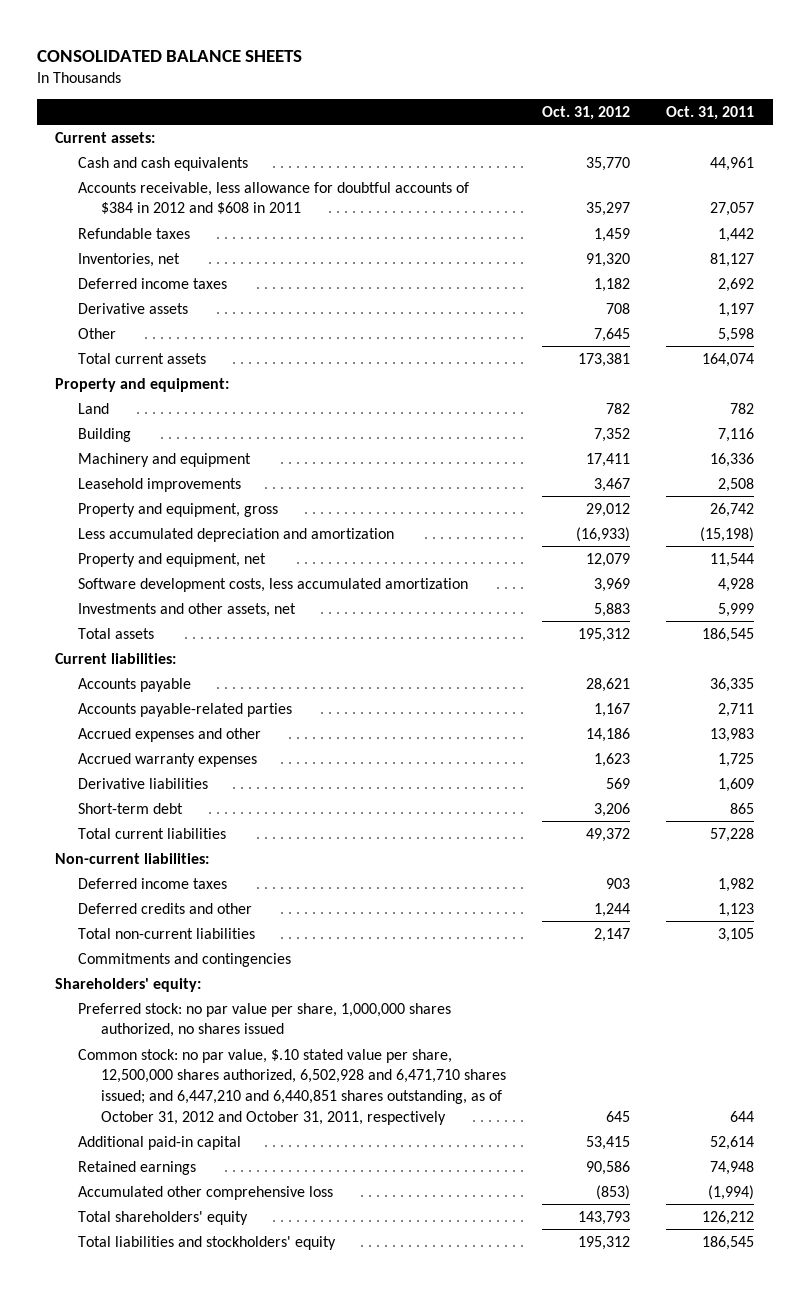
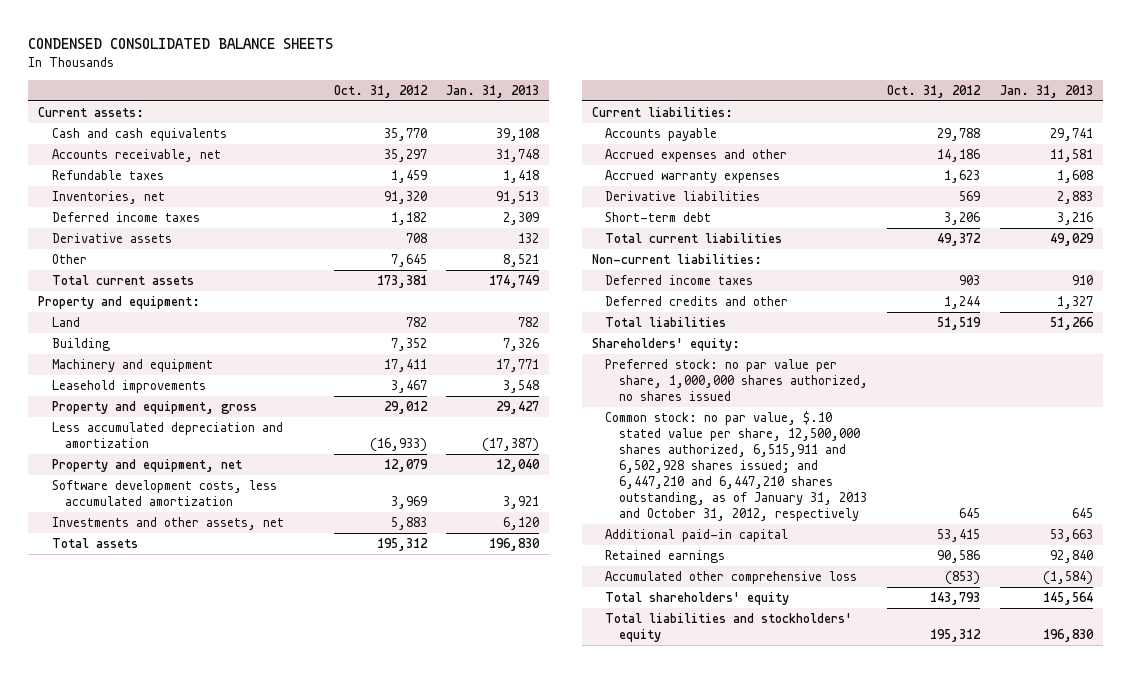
- CONSOLIDATED BALANCE SHEETS
+ CONDENSED CONSOLIDATED BALANCE SHEETS
- | Oct. 31, 2012 | Oct. 31, 2011
+ | Oct. 31, 2012 | Jan. 31, 2013
- Accounts receivable, less allowance for doubtful accounts of $384 in 2012 and $608 in 2011 | 35,297 | 27,057
+ Accounts receivable, net | 35,297 | 31,748
- Accounts payable | 28,621 | 36,335
- Accounts payable-related parties | 1,167 | 2,711
+ Accounts payable | 29,788 | 29,741
- Total non-current liabilities | 2,147 | 3,105
- Commitments and contingencies
+ Total liabilities | 51,519 | 51,266
- Common stock: no par value, $.10 stated value per share, 12,500,000 shares authorized, 6,502,928 and 6,471,710 shares issued; and 6,447,210 and 6,440,851 shares outstanding, as of October 31, 2012 and October 31, 2011, respectively | 645 | 644
+ Common stock: no par value, $.10 stated value per share, 12,500,000 shares authorized, 6,515,911 and 6,502,928 shares issued; and 6,447,210 and 6,447,210 shares outstanding, as of January 31, 2013 and October 31, 2012, respectively | 645 | 645

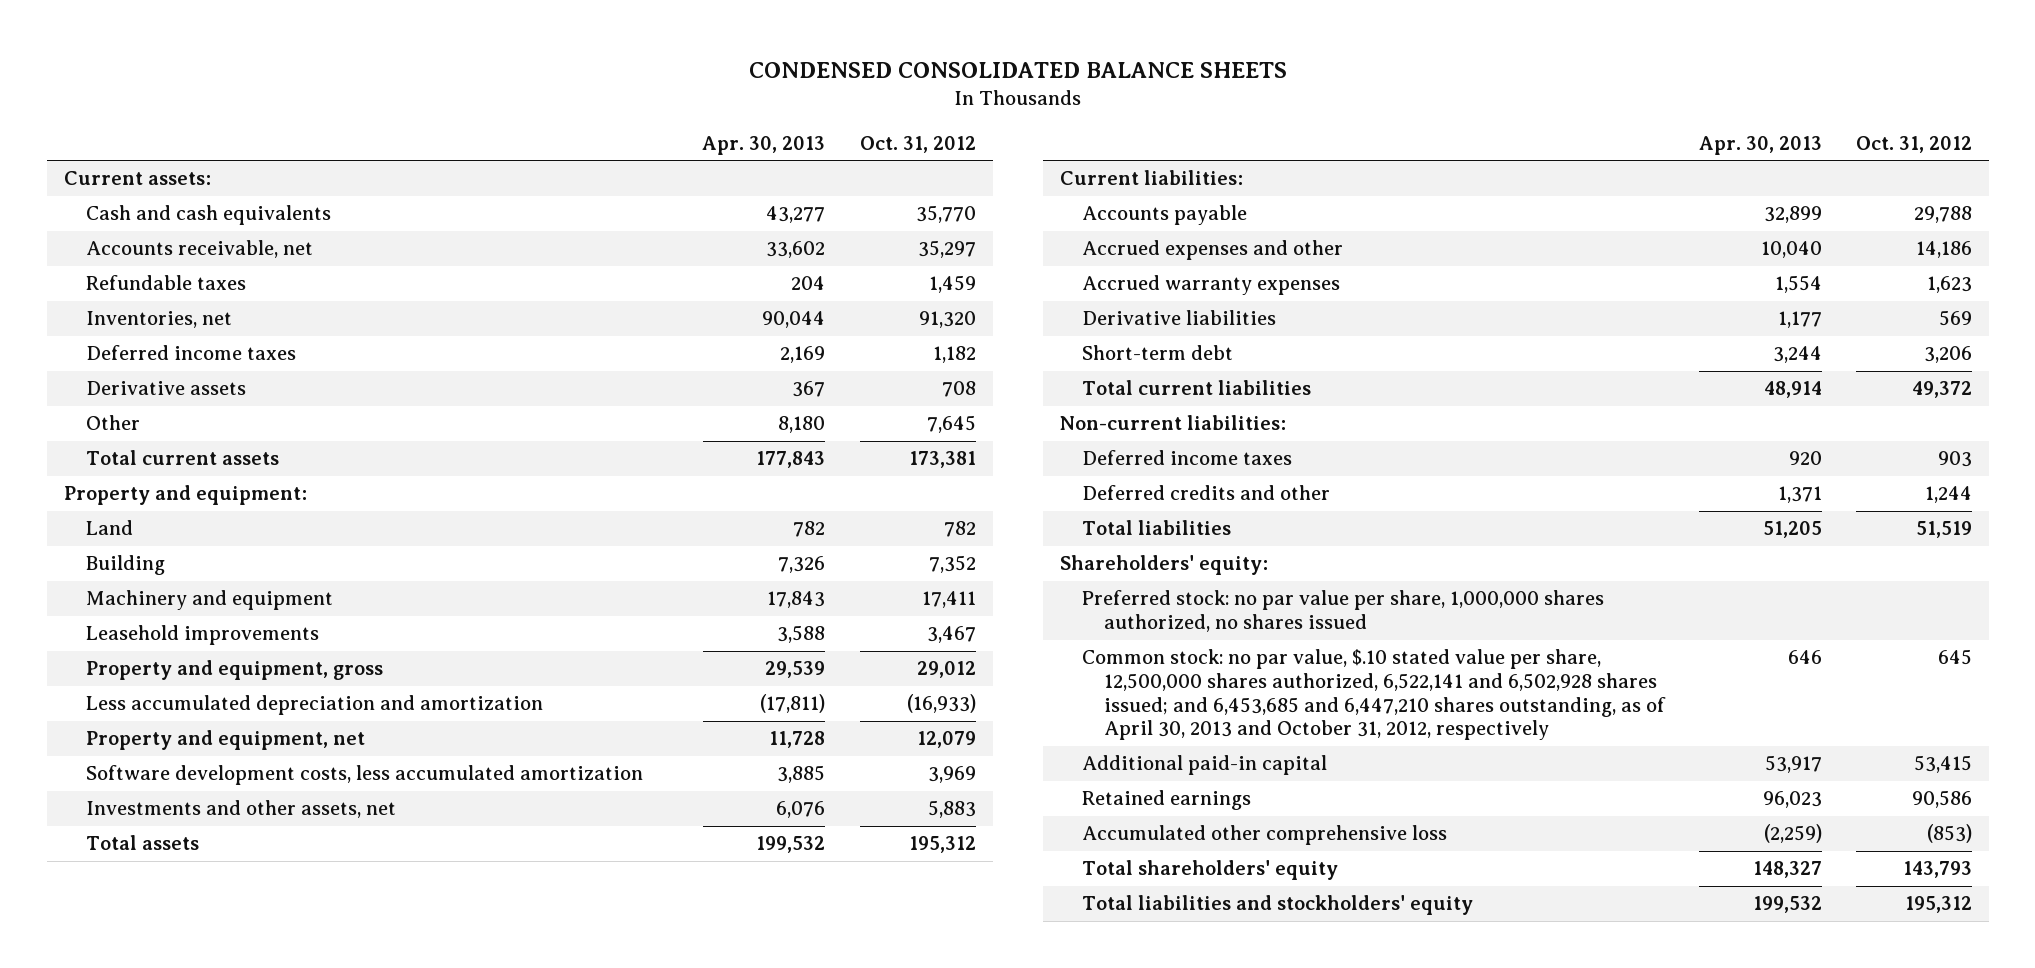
- | Oct. 31, 2012 | Jan. 31, 2013
+ | Apr. 30, 2013 | Oct. 31, 2012
- Common stock: no par value, $.10 stated value per share, 12,500,000 shares authorized, 6,515,911 and 6,502,928 shares issued; and 6,447,210 and 6,447,210 shares outstanding, as of January 31, 2013 and October 31, 2012, respectively | 645 | 645
+ Common stock: no par value, $.10 stated value per share, 12,500,000 shares authorized, 6,522,141 and 6,502,928 shares issued; and 6,453,685 and 6,447,210 shares outstanding, as of April 30, 2013 and October 31, 2012, respectively | 646 | 645

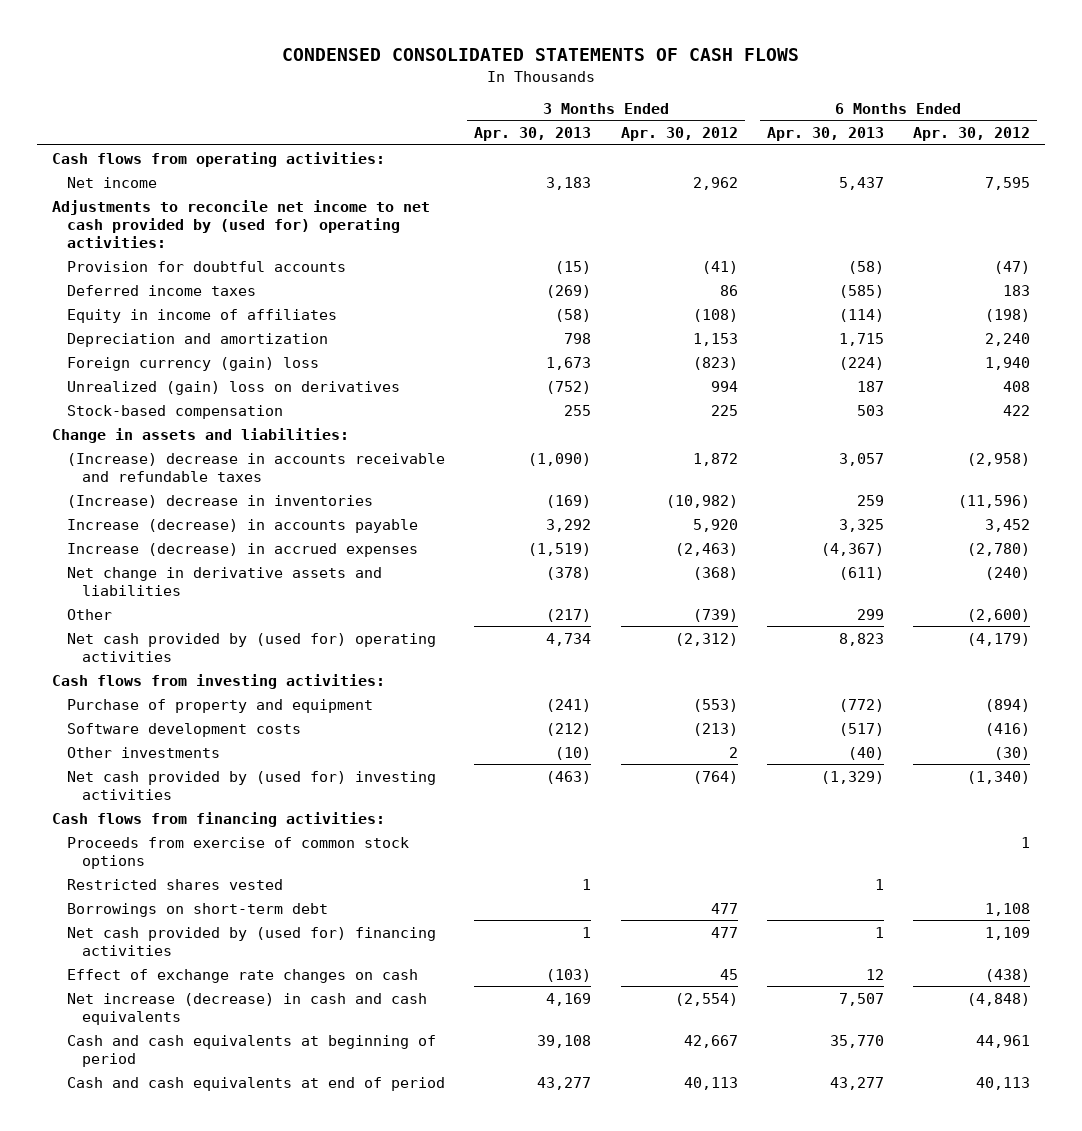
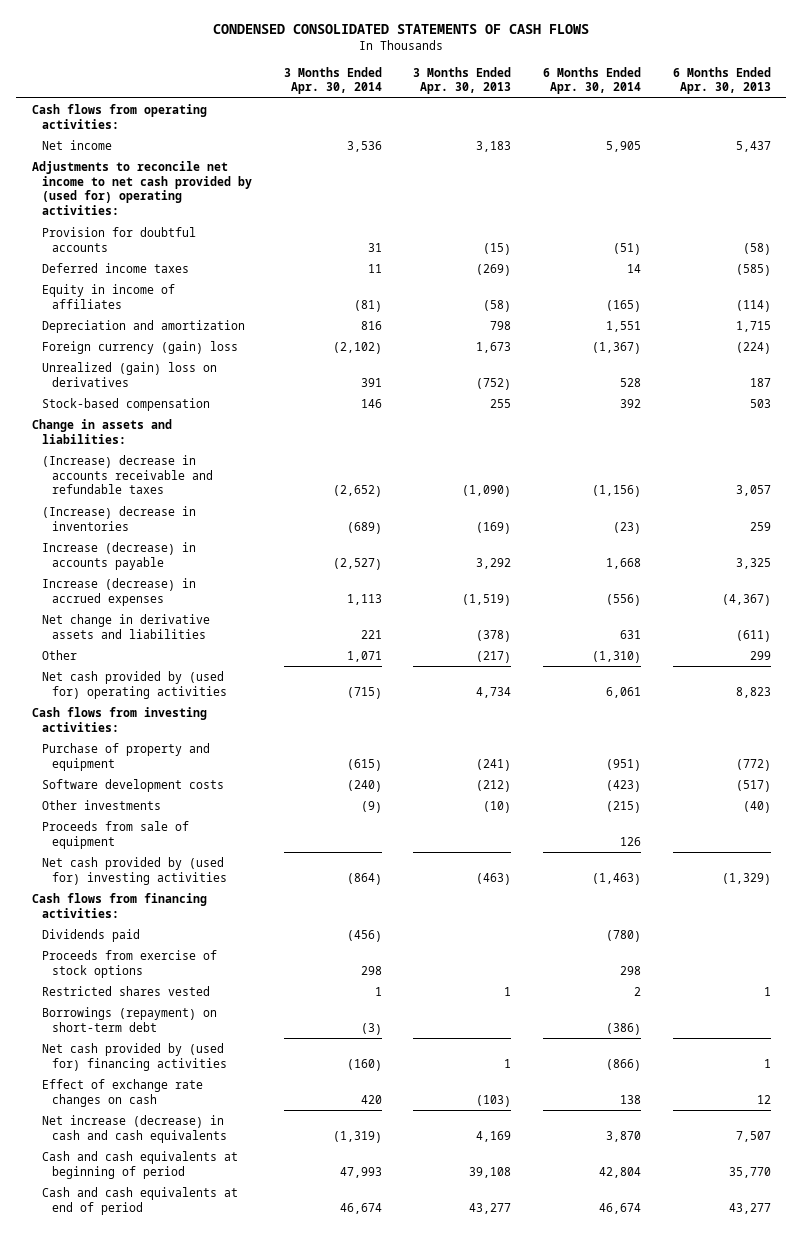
- | 3 Months Ended Apr. 30, 2013 | 3 Months Ended Apr. 30, 2012 | 6 Months Ended Apr. 30, 2013 | 6 Months Ended Apr. 30, 2012
+ | 3 Months Ended Apr. 30, 2014 | 3 Months Ended Apr. 30, 2013 | 6 Months Ended Apr. 30, 2014 | 6 Months Ended Apr. 30, 2013
+ Proceeds from sale of equipment | | | 126 |
- Proceeds from exercise of common stock options | | | | 1
+ Dividends paid | (456) | | (780) |
+ Proceeds from exercise of stock options | 298 | | 298 |
- Borrowings on short-term debt | | 477 | | 1,108
+ Borrowings (repayment) on short-term debt | (3) | | (386) |

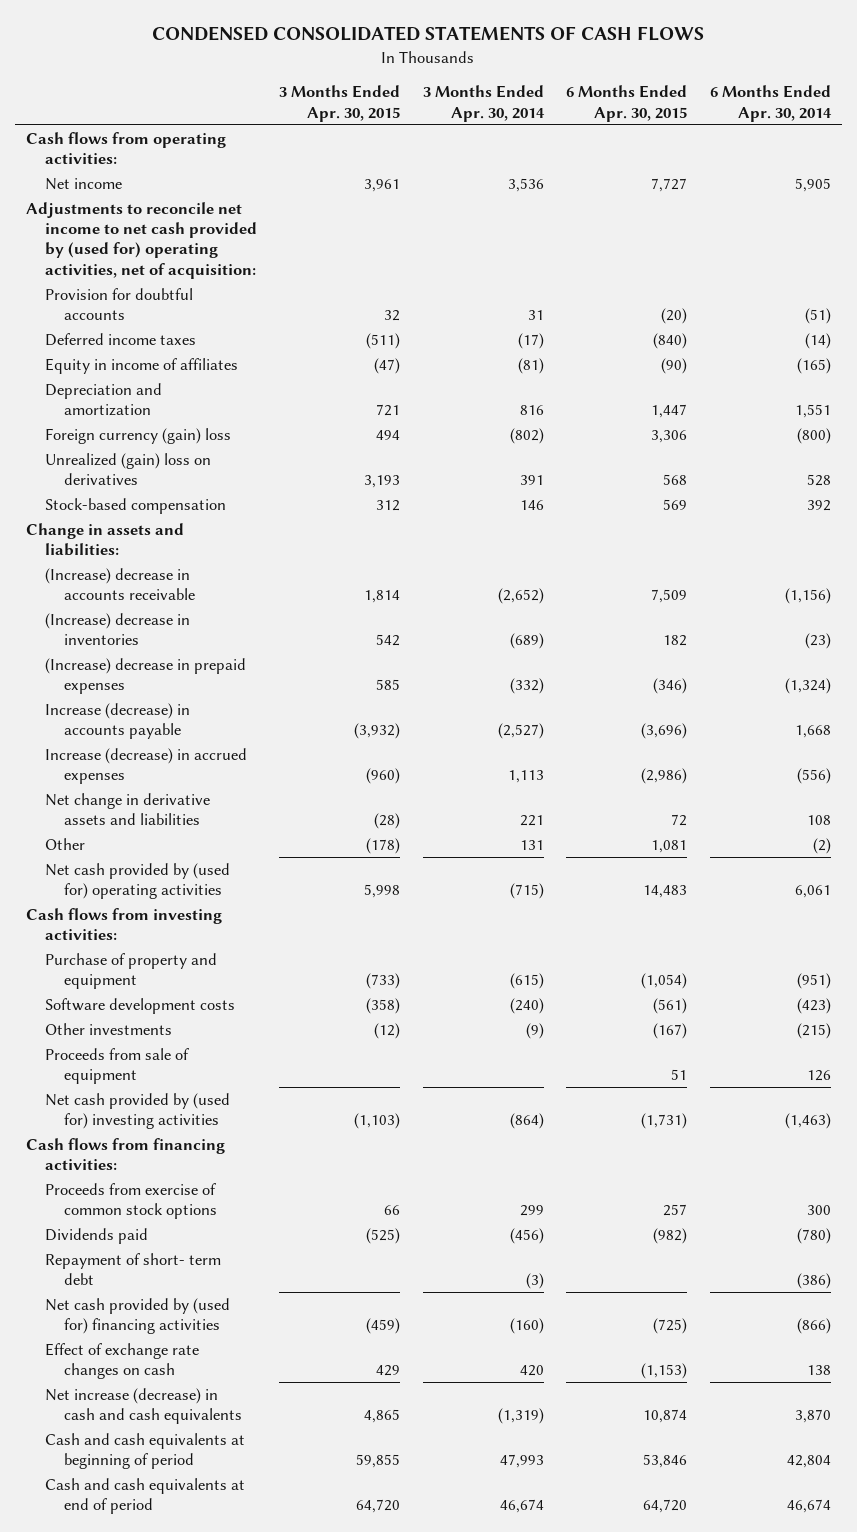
- | 3 Months Ended Apr. 30, 2014 | 3 Months Ended Apr. 30, 2013 | 6 Months Ended Apr. 30, 2014 | 6 Months Ended Apr. 30, 2013
+ | 3 Months Ended Apr. 30, 2015 | 3 Months Ended Apr. 30, 2014 | 6 Months Ended Apr. 30, 2015 | 6 Months Ended Apr. 30, 2014
- Adjustments to reconcile net income to net cash provided by (used for) operating activities:
+ Adjustments to reconcile net income to net cash provided by (used for) operating activities, net of acquisition:
- Deferred income taxes | 11 | (269) | 14 | (585)
+ Deferred income taxes | (511) | (17) | (840) | (14)
- Foreign currency (gain) loss | (2,102) | 1,673 | (1,367) | (224)
+ Foreign currency (gain) loss | 494 | (802) | 3,306 | (800)
- (Increase) decrease in accounts receivable and refundable taxes | (2,652) | (1,090) | (1,156) | 3,057
+ (Increase) decrease in accounts receivable | 1,814 | (2,652) | 7,509 | (1,156)
+ (Increase) decrease in prepaid expenses | 585 | (332) | (346) | (1,324)
- Net change in derivative assets and liabilities | 221 | (378) | 631 | (611)
- Other | 1,071 | (217) | (1,310) | 299
+ Net change in derivative assets and liabilities | (28) | 221 | 72 | 108
+ Other | (178) | 131 | 1,081 | (2)
+ Proceeds from exercise of common stock options | 66 | 299 | 257 | 300
- Proceeds from exercise of stock options | 298 | | 298 |
- Restricted shares vested | 1 | 1 | 2 | 1
- Borrowings (repayment) on short-term debt | (3) | | (386) |
+ Repayment of short- term debt | | (3) | | (386)

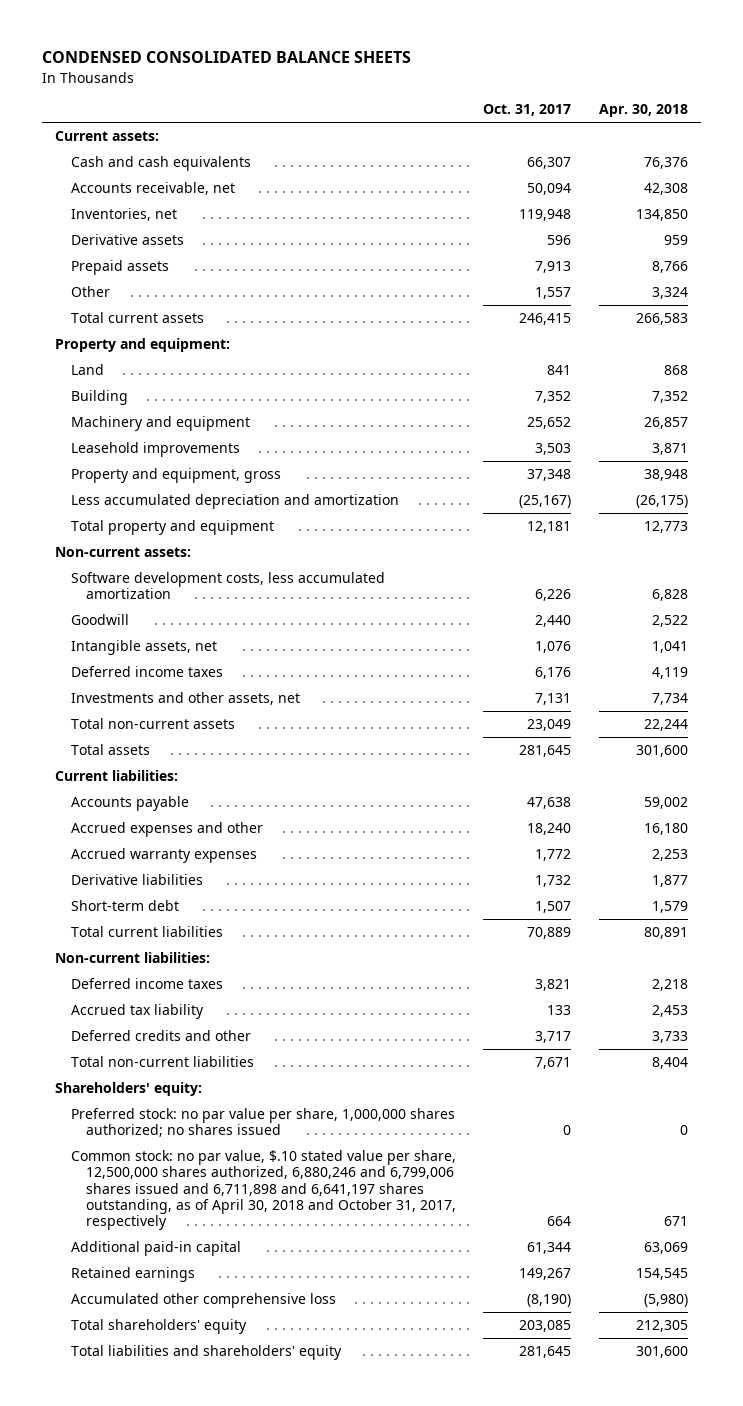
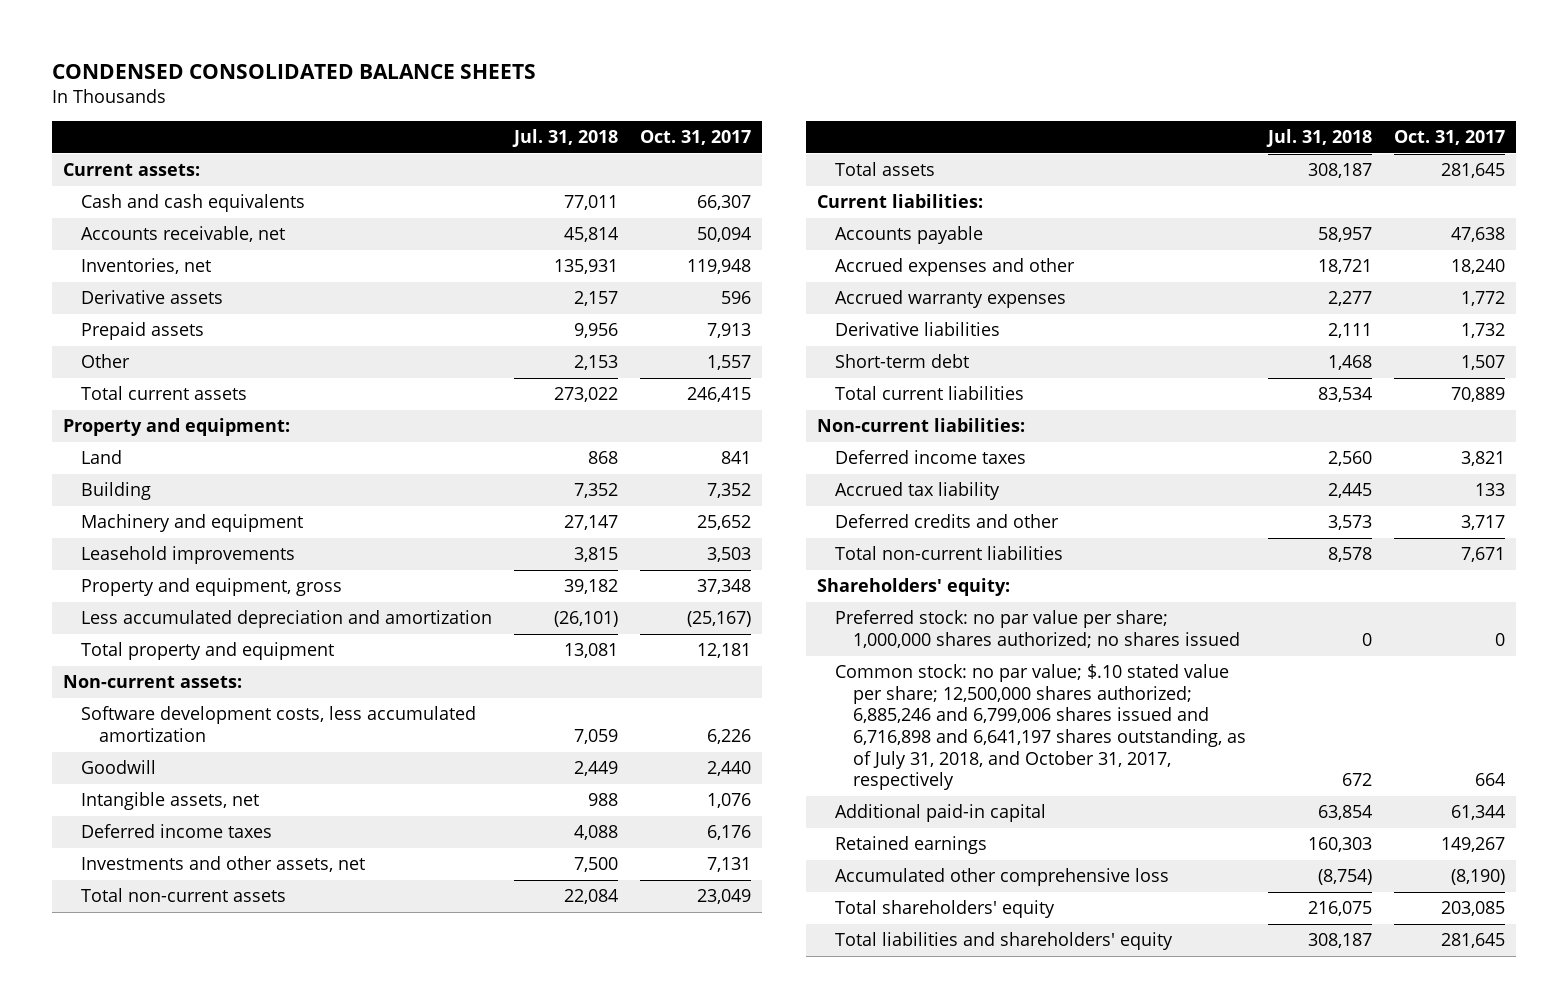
- | Oct. 31, 2017 | Apr. 30, 2018
+ | Jul. 31, 2018 | Oct. 31, 2017
- Preferred stock: no par value per share, 1,000,000 shares authorized; no shares issued | 0 | 0
- Common stock: no par value, $.10 stated value per share, 12,500,000 shares authorized, 6,880,246 and 6,799,006 shares issued and 6,711,898 and 6,641,197 shares outstanding, as of April 30, 2018 and October 31, 2017, respectively | 664 | 671
+ Preferred stock: no par value per share; 1,000,000 shares authorized; no shares issued | 0 | 0
+ Common stock: no par value; $.10 stated value per share; 12,500,000 shares authorized; 6,885,246 and 6,799,006 shares issued and 6,716,898 and 6,641,197 shares outstanding, as of July 31, 2018, and October 31, 2017, respectively | 672 | 664

